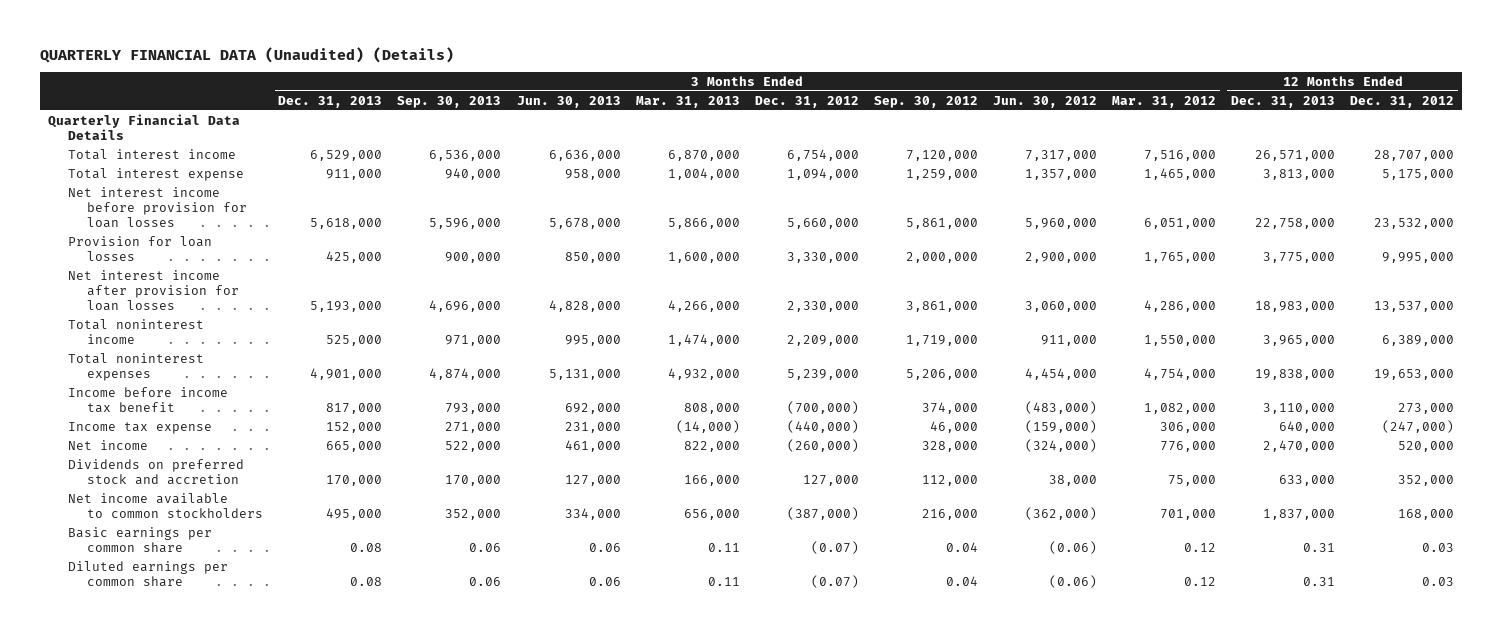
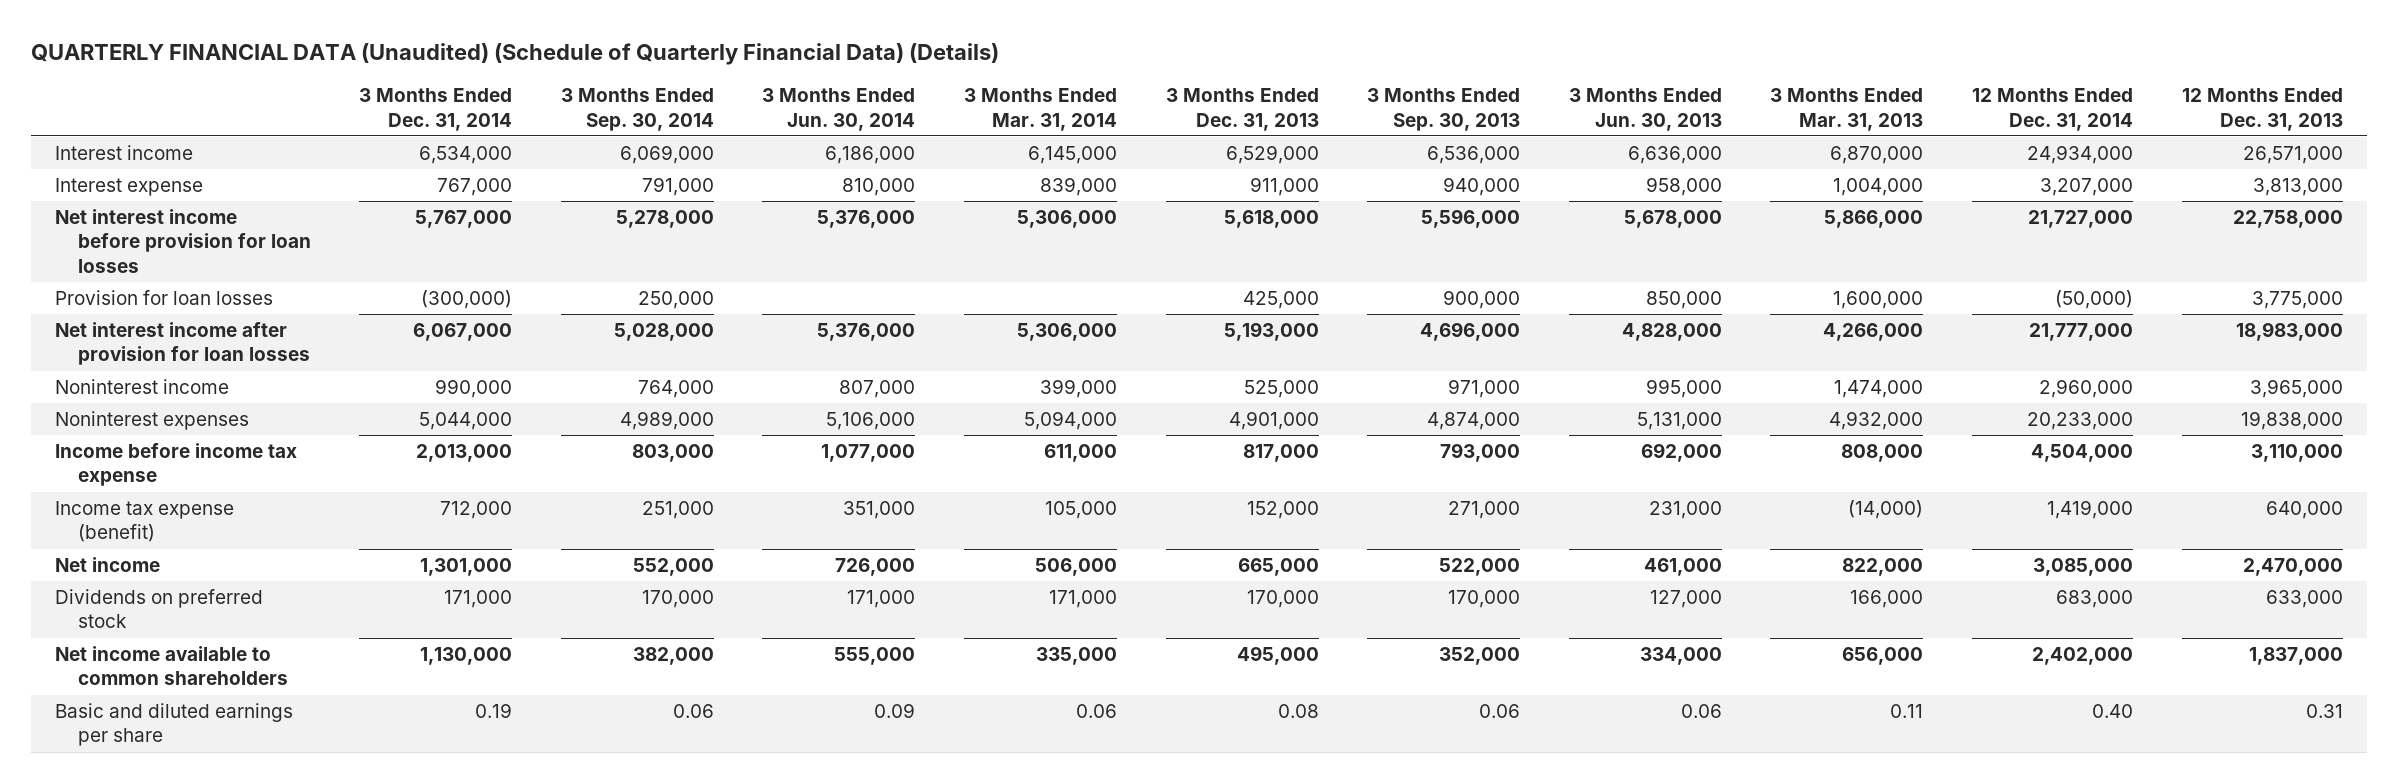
- QUARTERLY FINANCIAL DATA (Unaudited) (Details)
+ QUARTERLY FINANCIAL DATA (Unaudited) (Schedule of Quarterly Financial Data) (Details)
- | 3 Months Ended Dec. 31, 2013 | 3 Months Ended Sep. 30, 2013 | 3 Months Ended Jun. 30, 2013 | 3 Months Ended Mar. 31, 2013 | 3 Months Ended Dec. 31, 2012 | 3 Months Ended Sep. 30, 2012 | 3 Months Ended Jun. 30, 2012 | 3 Months Ended Mar. 31, 2012 | 12 Months Ended Dec. 31, 2013 | 12 Months Ended Dec. 31, 2012
+ | 3 Months Ended Dec. 31, 2014 | 3 Months Ended Sep. 30, 2014 | 3 Months Ended Jun. 30, 2014 | 3 Months Ended Mar. 31, 2014 | 3 Months Ended Dec. 31, 2013 | 3 Months Ended Sep. 30, 2013 | 3 Months Ended Jun. 30, 2013 | 3 Months Ended Mar. 31, 2013 | 12 Months Ended Dec. 31, 2014 | 12 Months Ended Dec. 31, 2013
- Quarterly Financial Data Details
- Total interest income | 6,529,000 | 6,536,000 | 6,636,000 | 6,870,000 | 6,754,000 | 7,120,000 | 7,317,000 | 7,516,000 | 26,571,000 | 28,707,000
- Total interest expense | 911,000 | 940,000 | 958,000 | 1,004,000 | 1,094,000 | 1,259,000 | 1,357,000 | 1,465,000 | 3,813,000 | 5,175,000
+ Interest income | 6,534,000 | 6,069,000 | 6,186,000 | 6,145,000 | 6,529,000 | 6,536,000 | 6,636,000 | 6,870,000 | 24,934,000 | 26,571,000
+ Interest expense | 767,000 | 791,000 | 810,000 | 839,000 | 911,000 | 940,000 | 958,000 | 1,004,000 | 3,207,000 | 3,813,000
- Total noninterest income | 525,000 | 971,000 | 995,000 | 1,474,000 | 2,209,000 | 1,719,000 | 911,000 | 1,550,000 | 3,965,000 | 6,389,000
- Total noninterest expenses | 4,901,000 | 4,874,000 | 5,131,000 | 4,932,000 | 5,239,000 | 5,206,000 | 4,454,000 | 4,754,000 | 19,838,000 | 19,653,000
- Income before income tax benefit | 817,000 | 793,000 | 692,000 | 808,000 | (700,000) | 374,000 | (483,000) | 1,082,000 | 3,110,000 | 273,000
- Income tax expense | 152,000 | 271,000 | 231,000 | (14,000) | (440,000) | 46,000 | (159,000) | 306,000 | 640,000 | (247,000)
+ Noninterest income | 990,000 | 764,000 | 807,000 | 399,000 | 525,000 | 971,000 | 995,000 | 1,474,000 | 2,960,000 | 3,965,000
+ Noninterest expenses | 5,044,000 | 4,989,000 | 5,106,000 | 5,094,000 | 4,901,000 | 4,874,000 | 5,131,000 | 4,932,000 | 20,233,000 | 19,838,000
+ Income before income tax expense | 2,013,000 | 803,000 | 1,077,000 | 611,000 | 817,000 | 793,000 | 692,000 | 808,000 | 4,504,000 | 3,110,000
+ Income tax expense (benefit) | 712,000 | 251,000 | 351,000 | 105,000 | 152,000 | 271,000 | 231,000 | (14,000) | 1,419,000 | 640,000
- Dividends on preferred stock and accretion | 170,000 | 170,000 | 127,000 | 166,000 | 127,000 | 112,000 | 38,000 | 75,000 | 633,000 | 352,000
- Net income available to common stockholders | 495,000 | 352,000 | 334,000 | 656,000 | (387,000) | 216,000 | (362,000) | 701,000 | 1,837,000 | 168,000
- Basic earnings per common share | 0.08 | 0.06 | 0.06 | 0.11 | (0.07) | 0.04 | (0.06) | 0.12 | 0.31 | 0.03
- Diluted earnings per common share | 0.08 | 0.06 | 0.06 | 0.11 | (0.07) | 0.04 | (0.06) | 0.12 | 0.31 | 0.03
+ Dividends on preferred stock | 171,000 | 170,000 | 171,000 | 171,000 | 170,000 | 170,000 | 127,000 | 166,000 | 683,000 | 633,000
+ Net income available to common shareholders | 1,130,000 | 382,000 | 555,000 | 335,000 | 495,000 | 352,000 | 334,000 | 656,000 | 2,402,000 | 1,837,000
+ Basic and diluted earnings per share | 0.19 | 0.06 | 0.09 | 0.06 | 0.08 | 0.06 | 0.06 | 0.11 | 0.40 | 0.31

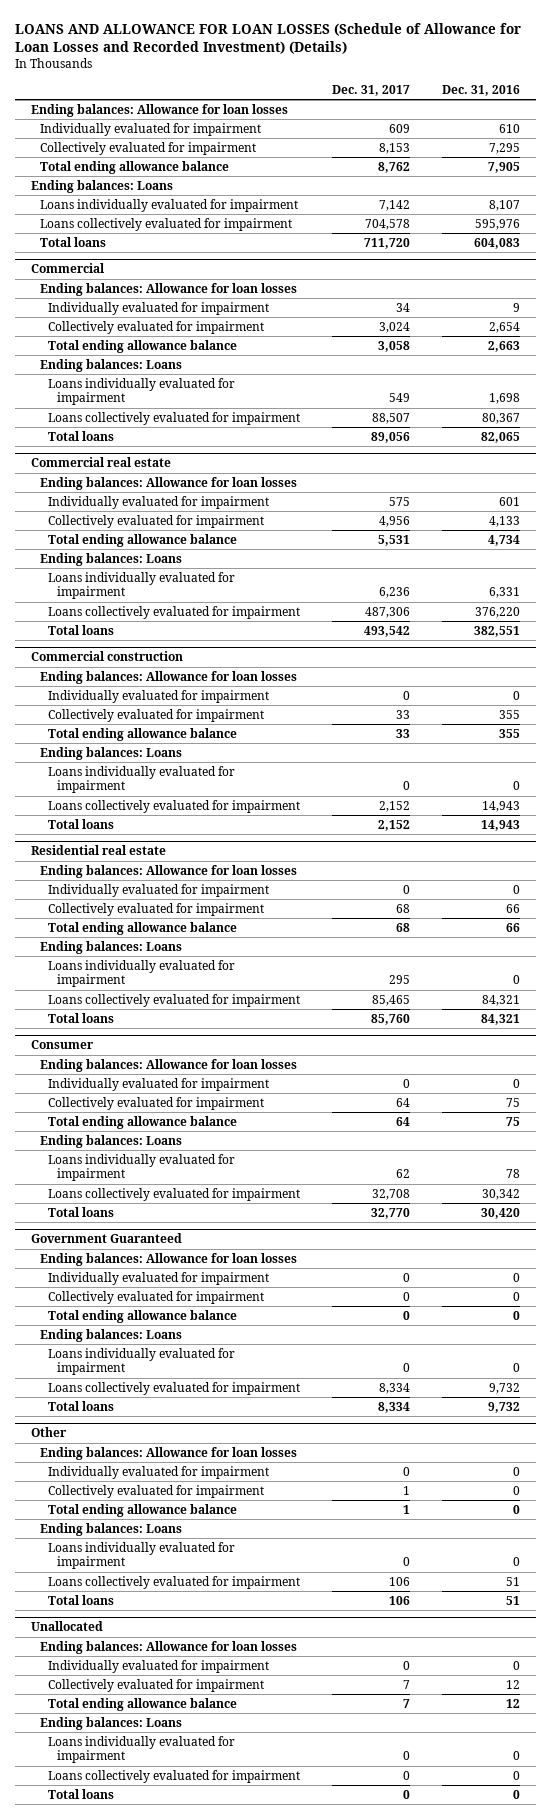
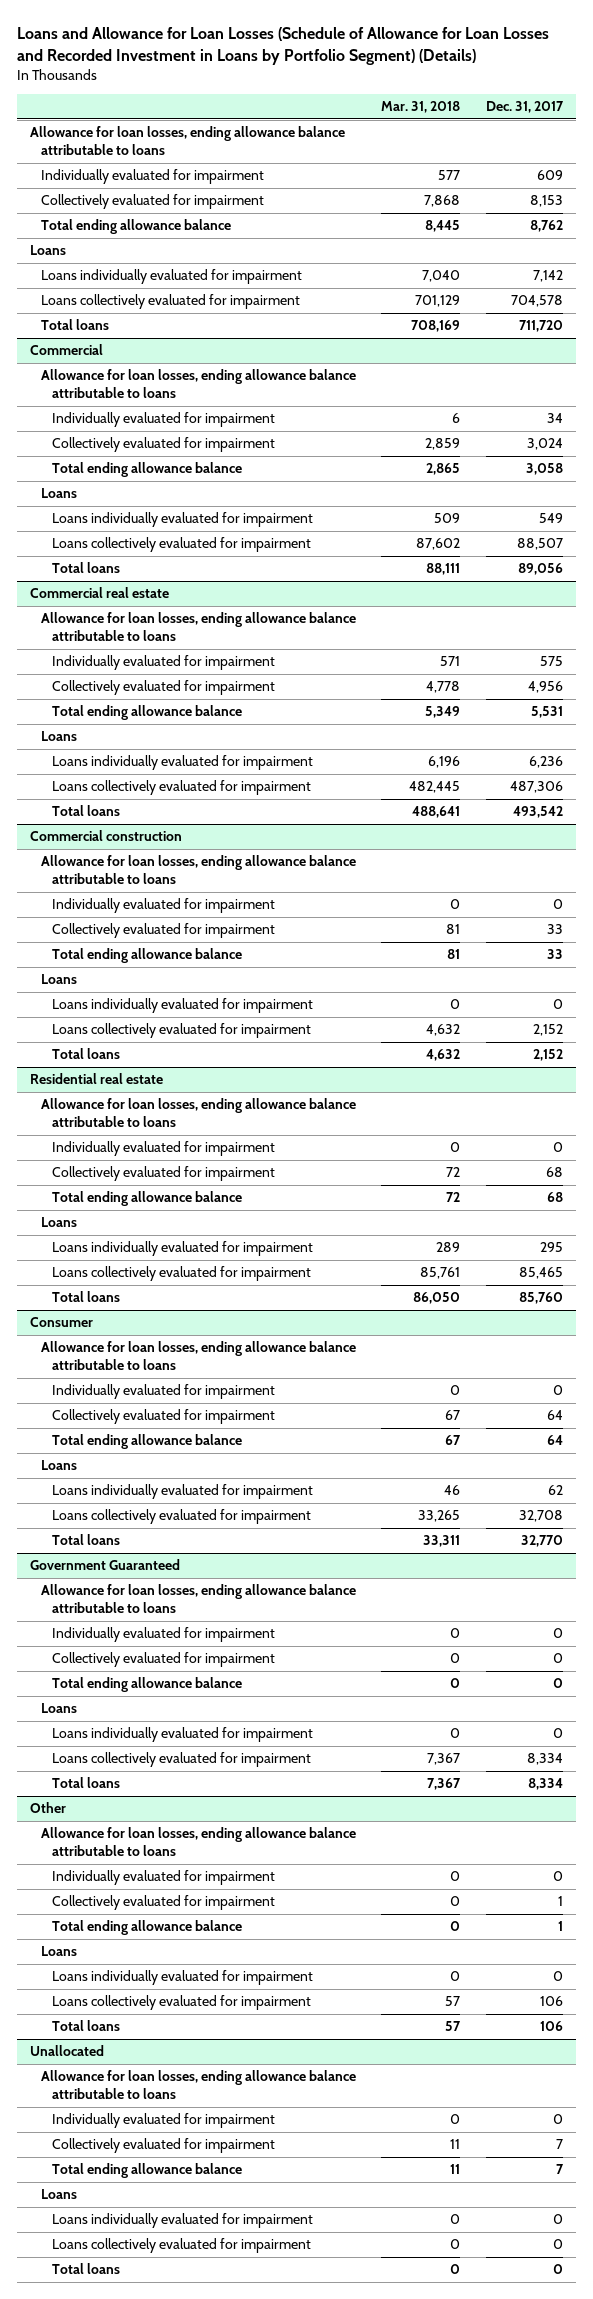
- LOANS AND ALLOWANCE FOR LOAN LOSSES (Schedule of Allowance for Loan Losses and Recorded Investment) (Details)
+ Loans and Allowance for Loan Losses (Schedule of Allowance for Loan Losses and Recorded Investment in Loans by Portfolio Segment) (Details)
- | Dec. 31, 2017 | Dec. 31, 2016
+ | Mar. 31, 2018 | Dec. 31, 2017
- Ending balances: Allowance for loan losses
+ Allowance for loan losses, ending allowance balance attributable to loans
- Ending balances: Loans
+ Loans
@ Commercial
- Ending balances: Allowance for loan losses
+ Allowance for loan losses, ending allowance balance attributable to loans
- Ending balances: Loans
+ Loans
@ Commercial real estate
- Ending balances: Allowance for loan losses
+ Allowance for loan losses, ending allowance balance attributable to loans
- Ending balances: Loans
+ Loans
@ Commercial construction
- Ending balances: Allowance for loan losses
+ Allowance for loan losses, ending allowance balance attributable to loans
- Ending balances: Loans
+ Loans
@ Residential real estate
- Ending balances: Allowance for loan losses
+ Allowance for loan losses, ending allowance balance attributable to loans
- Ending balances: Loans
+ Loans
@ Consumer
- Ending balances: Allowance for loan losses
+ Allowance for loan losses, ending allowance balance attributable to loans
- Ending balances: Loans
+ Loans
@ Government Guaranteed
- Ending balances: Allowance for loan losses
+ Allowance for loan losses, ending allowance balance attributable to loans
- Ending balances: Loans
+ Loans
@ Other
- Ending balances: Allowance for loan losses
+ Allowance for loan losses, ending allowance balance attributable to loans
- Ending balances: Loans
+ Loans
@ Unallocated
- Ending balances: Allowance for loan losses
+ Allowance for loan losses, ending allowance balance attributable to loans
- Ending balances: Loans
+ Loans

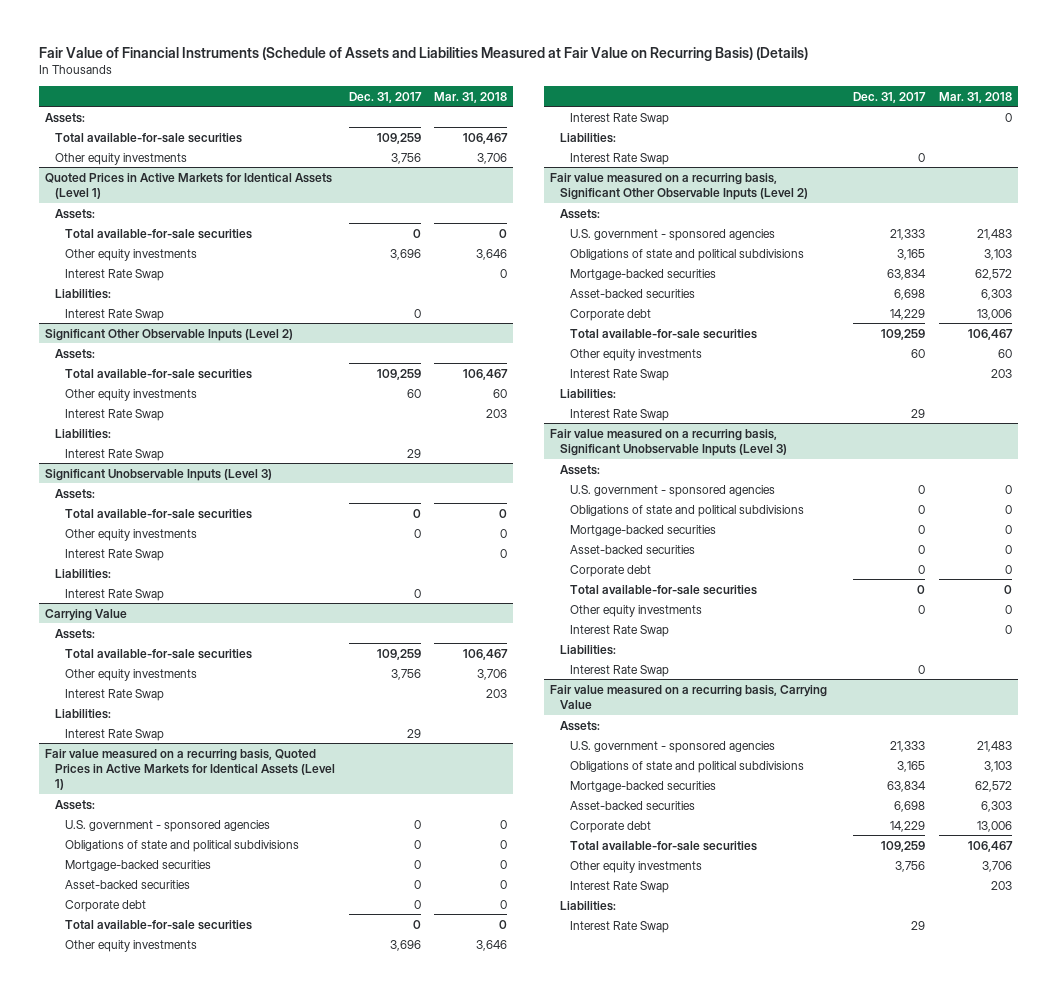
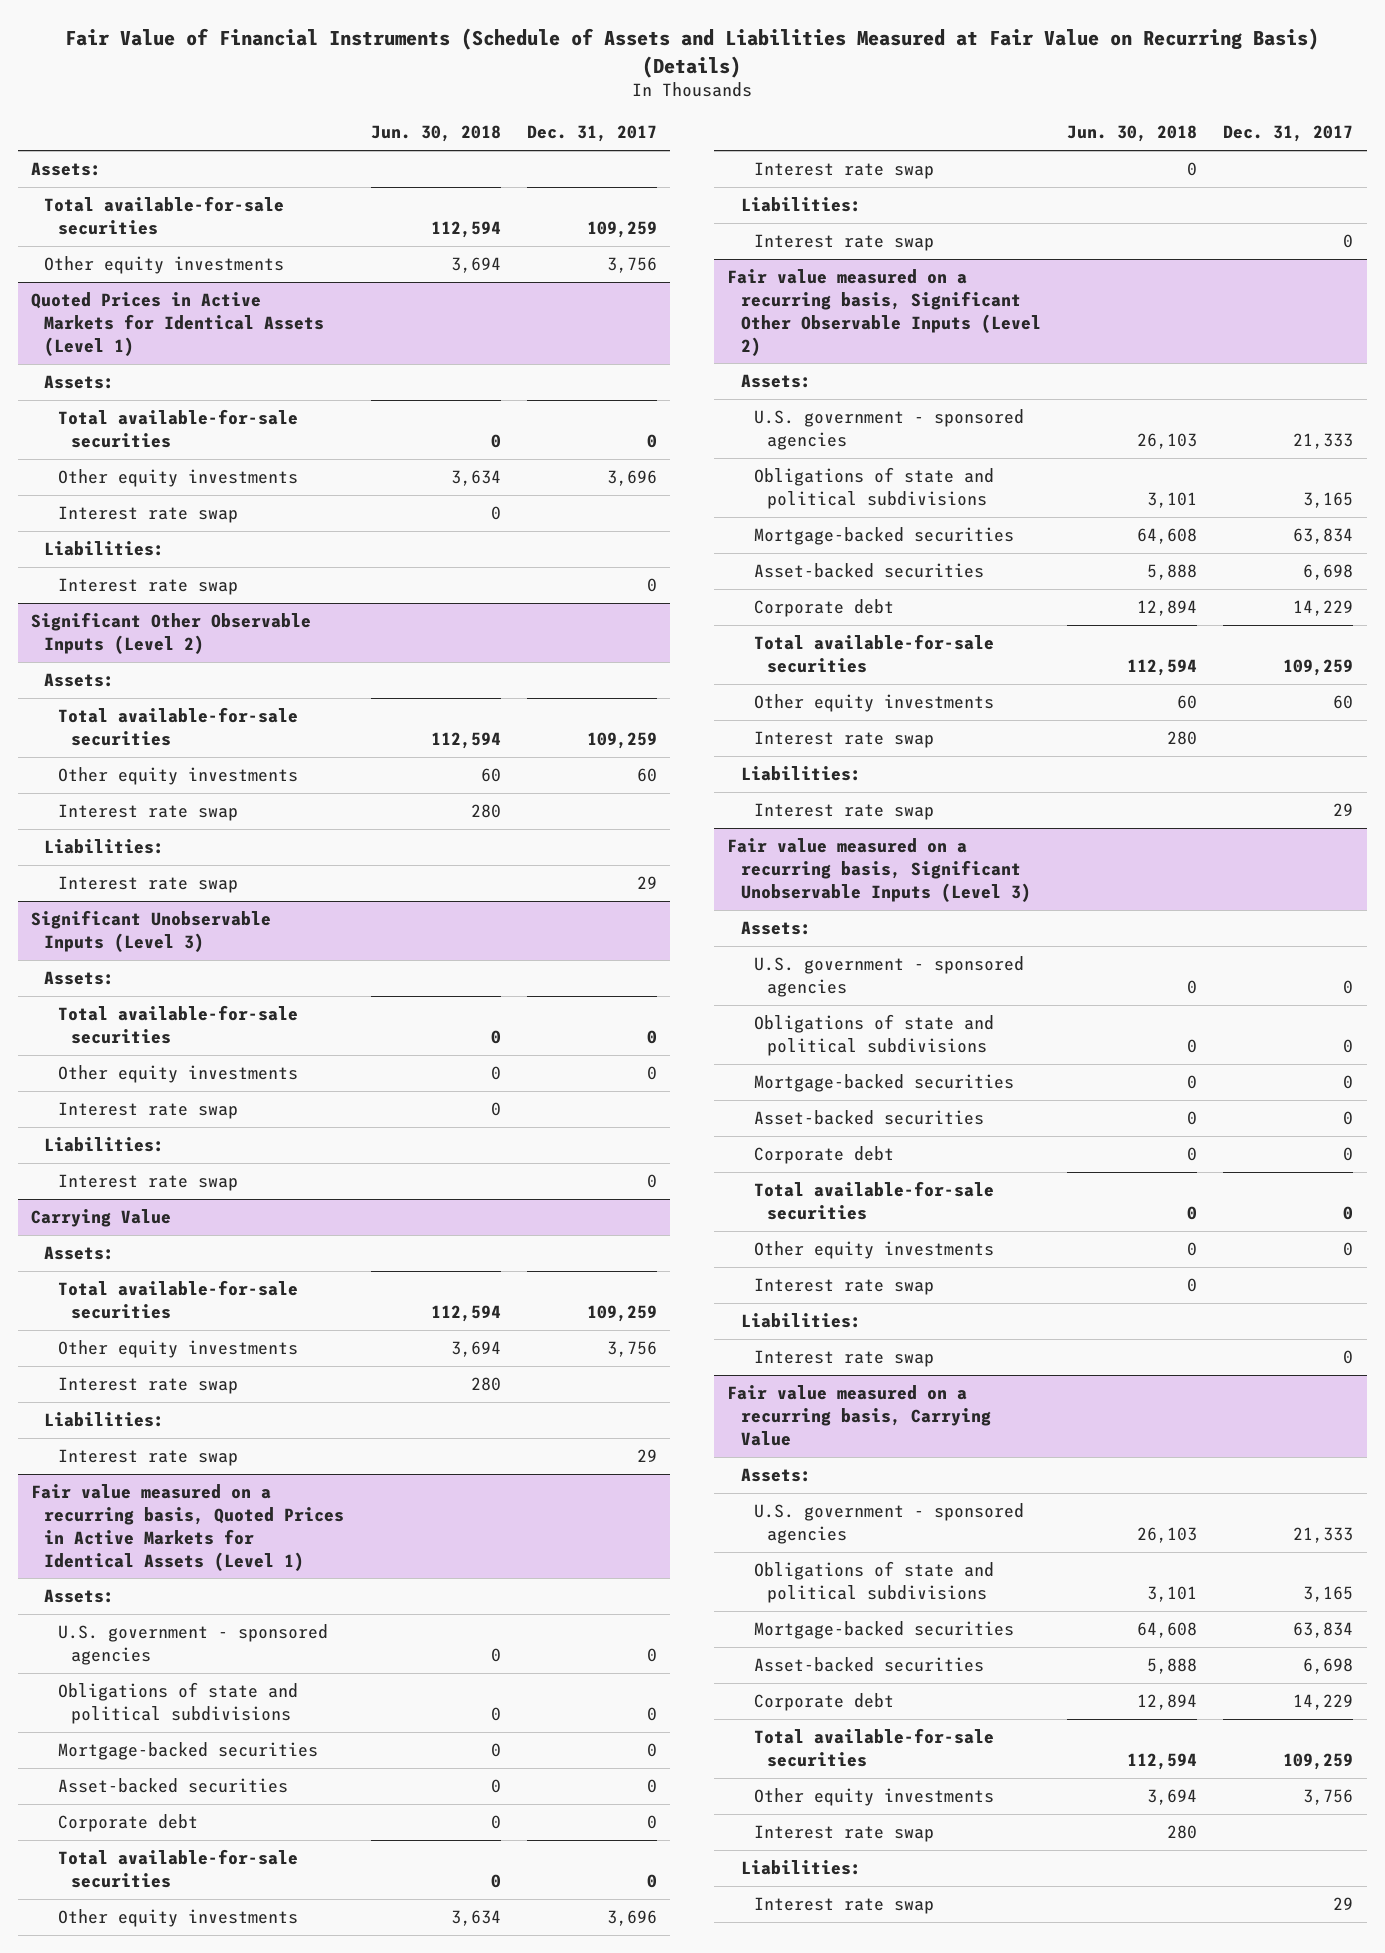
- | Dec. 31, 2017 | Mar. 31, 2018
+ | Jun. 30, 2018 | Dec. 31, 2017
@ Quoted Prices in Active Markets for Identical Assets (Level 1)
- Interest Rate Swap | | 0
+ Interest rate swap | 0 |
- Interest Rate Swap | 0 |
+ Interest rate swap | | 0
@ Significant Other Observable Inputs (Level 2)
- Interest Rate Swap | | 203
+ Interest rate swap | 280 |
- Interest Rate Swap | 29 |
+ Interest rate swap | | 29
@ Significant Unobservable Inputs (Level 3)
- Interest Rate Swap | | 0
+ Interest rate swap | 0 |
- Interest Rate Swap | 0 |
+ Interest rate swap | | 0
@ Carrying Value
- Interest Rate Swap | | 203
+ Interest rate swap | 280 |
- Interest Rate Swap | 29 |
+ Interest rate swap | | 29
@ Fair value measured on a recurring basis, Quoted Prices in Active Markets for Identical Assets (Level 1)
- Interest Rate Swap | | 0
+ Interest rate swap | 0 |
- Interest Rate Swap | 0 |
+ Interest rate swap | | 0
@ Fair value measured on a recurring basis, Significant Other Observable Inputs (Level 2)
- Interest Rate Swap | | 203
+ Interest rate swap | 280 |
- Interest Rate Swap | 29 |
+ Interest rate swap | | 29
@ Fair value measured on a recurring basis, Significant Unobservable Inputs (Level 3)
- Interest Rate Swap | | 0
+ Interest rate swap | 0 |
- Interest Rate Swap | 0 |
+ Interest rate swap | | 0
@ Fair value measured on a recurring basis, Carrying Value
- Interest Rate Swap | | 203
+ Interest rate swap | 280 |
- Interest Rate Swap | 29 |
+ Interest rate swap | | 29

